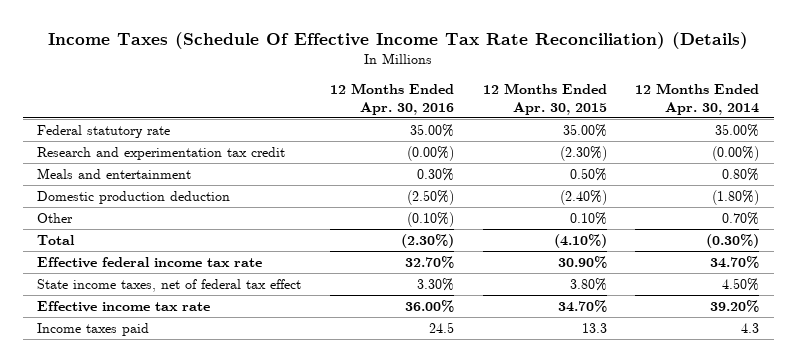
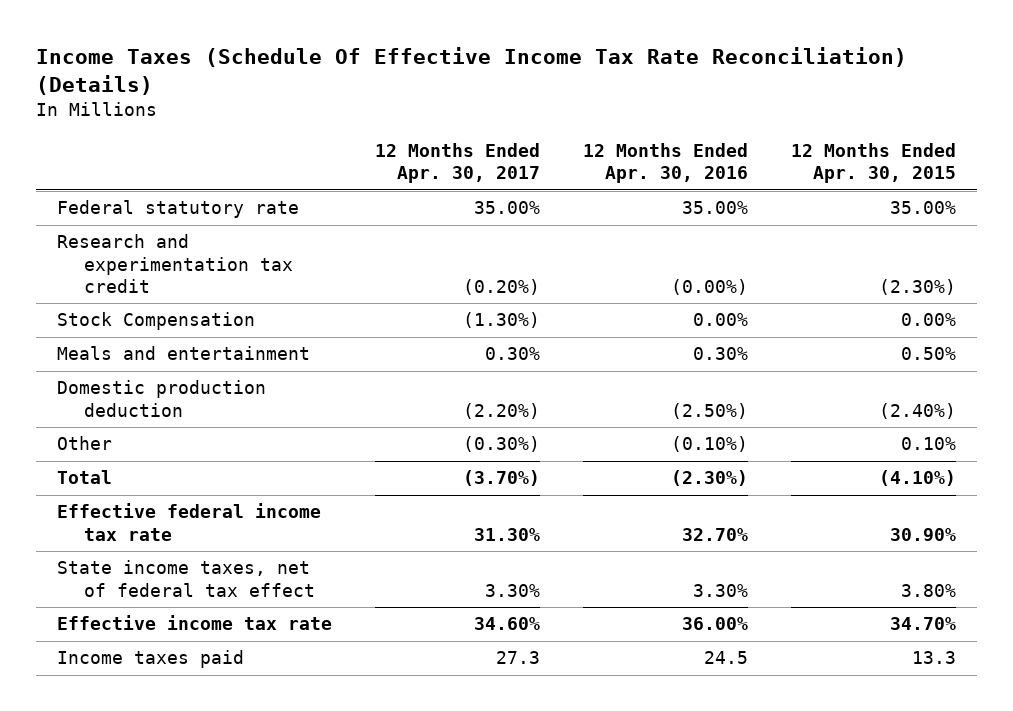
- | 12 Months Ended Apr. 30, 2016 | 12 Months Ended Apr. 30, 2015 | 12 Months Ended Apr. 30, 2014
+ | 12 Months Ended Apr. 30, 2017 | 12 Months Ended Apr. 30, 2016 | 12 Months Ended Apr. 30, 2015
+ Stock Compensation | (1.30%) | 0.00% | 0.00%

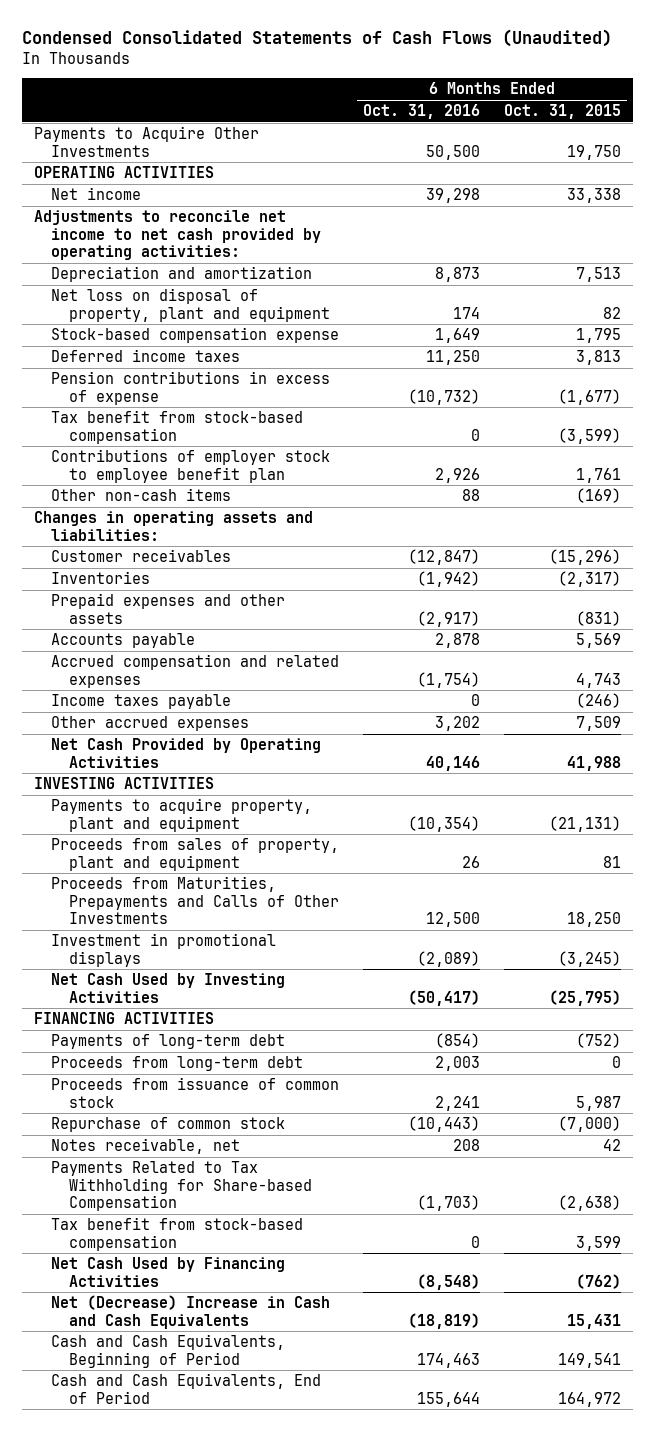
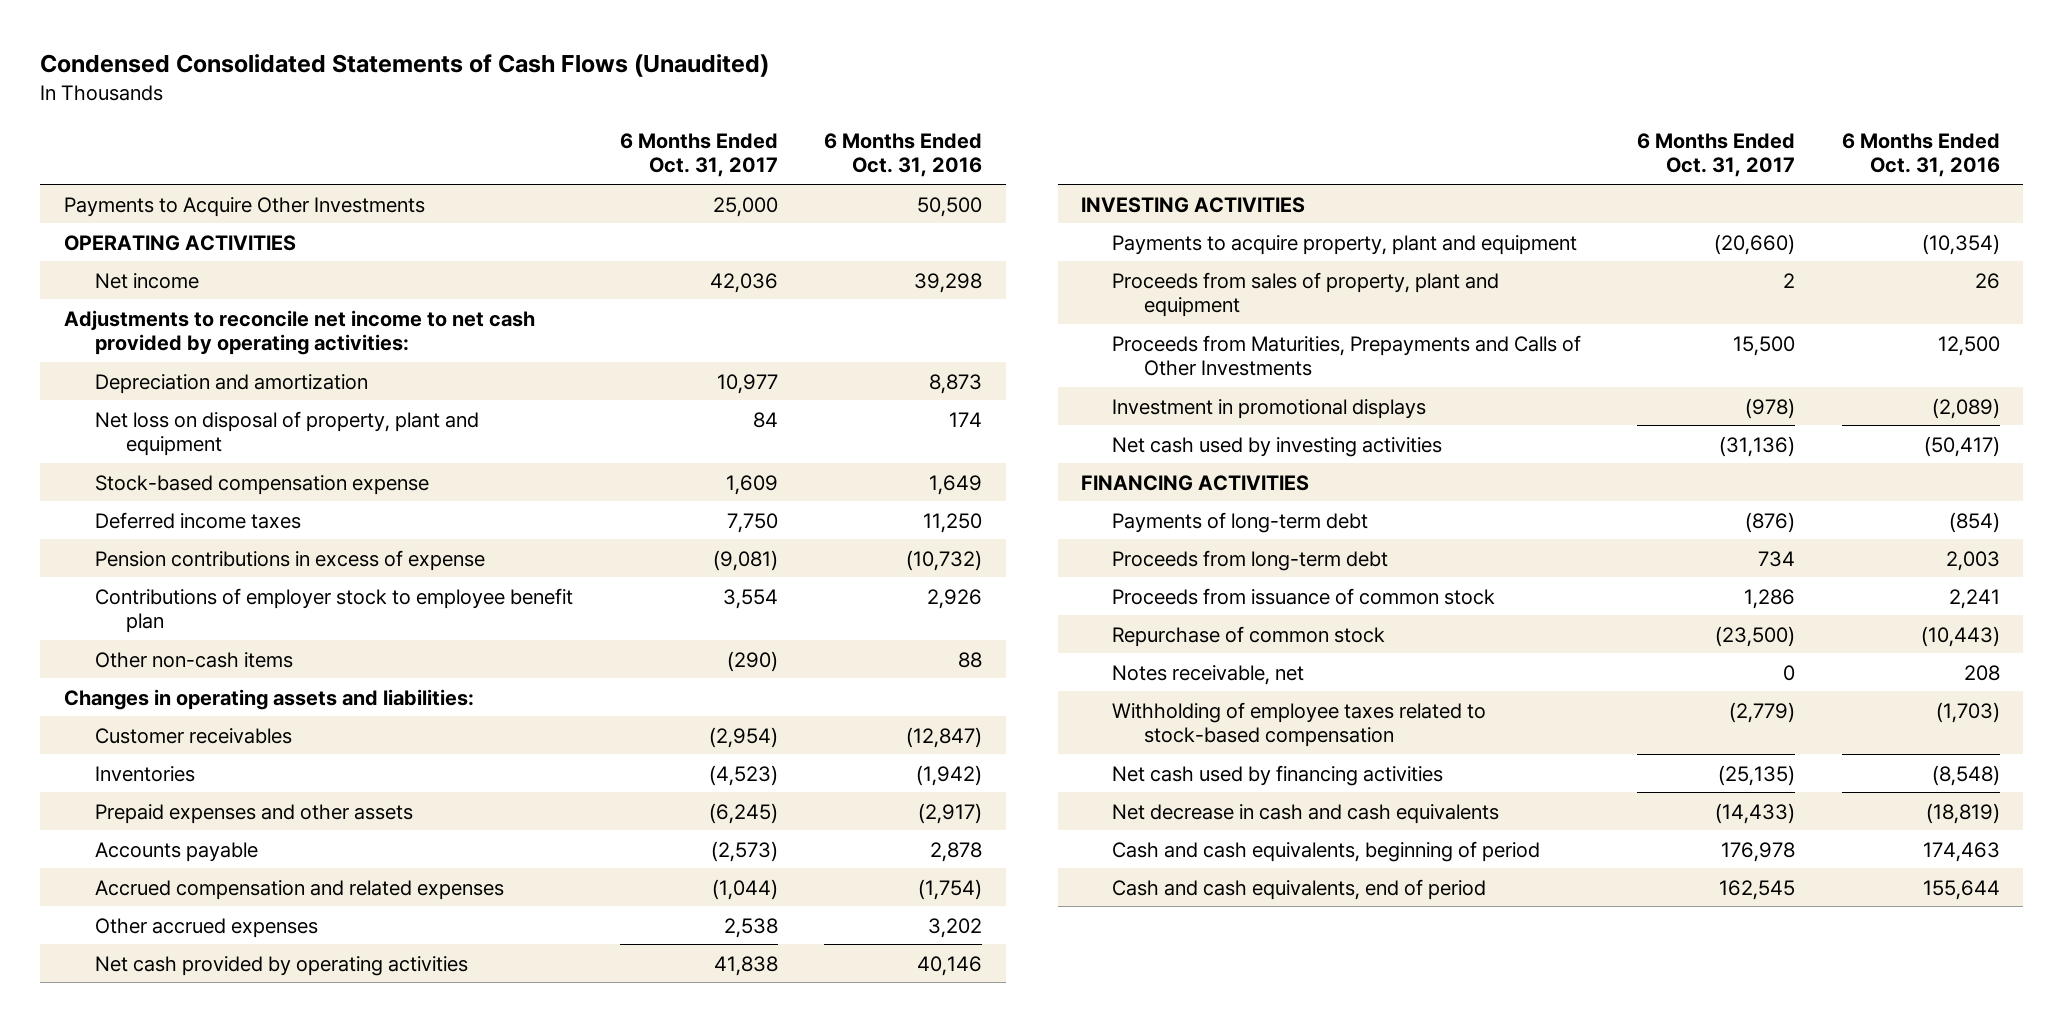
- | 6 Months Ended Oct. 31, 2016 | 6 Months Ended Oct. 31, 2015
+ | 6 Months Ended Oct. 31, 2017 | 6 Months Ended Oct. 31, 2016
- Tax benefit from stock-based compensation | 0 | (3,599)
- Income taxes payable | 0 | (246)
- Net Cash Provided by Operating Activities | 40,146 | 41,988
+ Net cash provided by operating activities | 41,838 | 40,146
- Net Cash Used by Investing Activities | (50,417) | (25,795)
+ Net cash used by investing activities | (31,136) | (50,417)
- Payments Related to Tax Withholding for Share-based Compensation | (1,703) | (2,638)
- Tax benefit from stock-based compensation | 0 | 3,599
- Net Cash Used by Financing Activities | (8,548) | (762)
- Net (Decrease) Increase in Cash and Cash Equivalents | (18,819) | 15,431
- Cash and Cash Equivalents, Beginning of Period | 174,463 | 149,541
- Cash and Cash Equivalents, End of Period | 155,644 | 164,972
+ Withholding of employee taxes related to stock-based compensation | (2,779) | (1,703)
+ Net cash used by financing activities | (25,135) | (8,548)
+ Net decrease in cash and cash equivalents | (14,433) | (18,819)
+ Cash and cash equivalents, beginning of period | 176,978 | 174,463
+ Cash and cash equivalents, end of period | 162,545 | 155,644

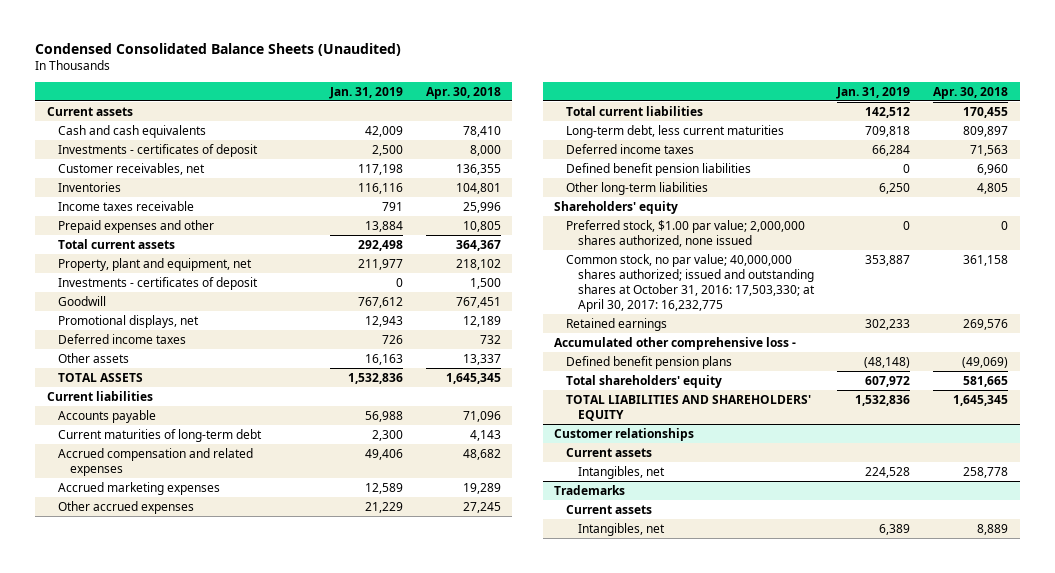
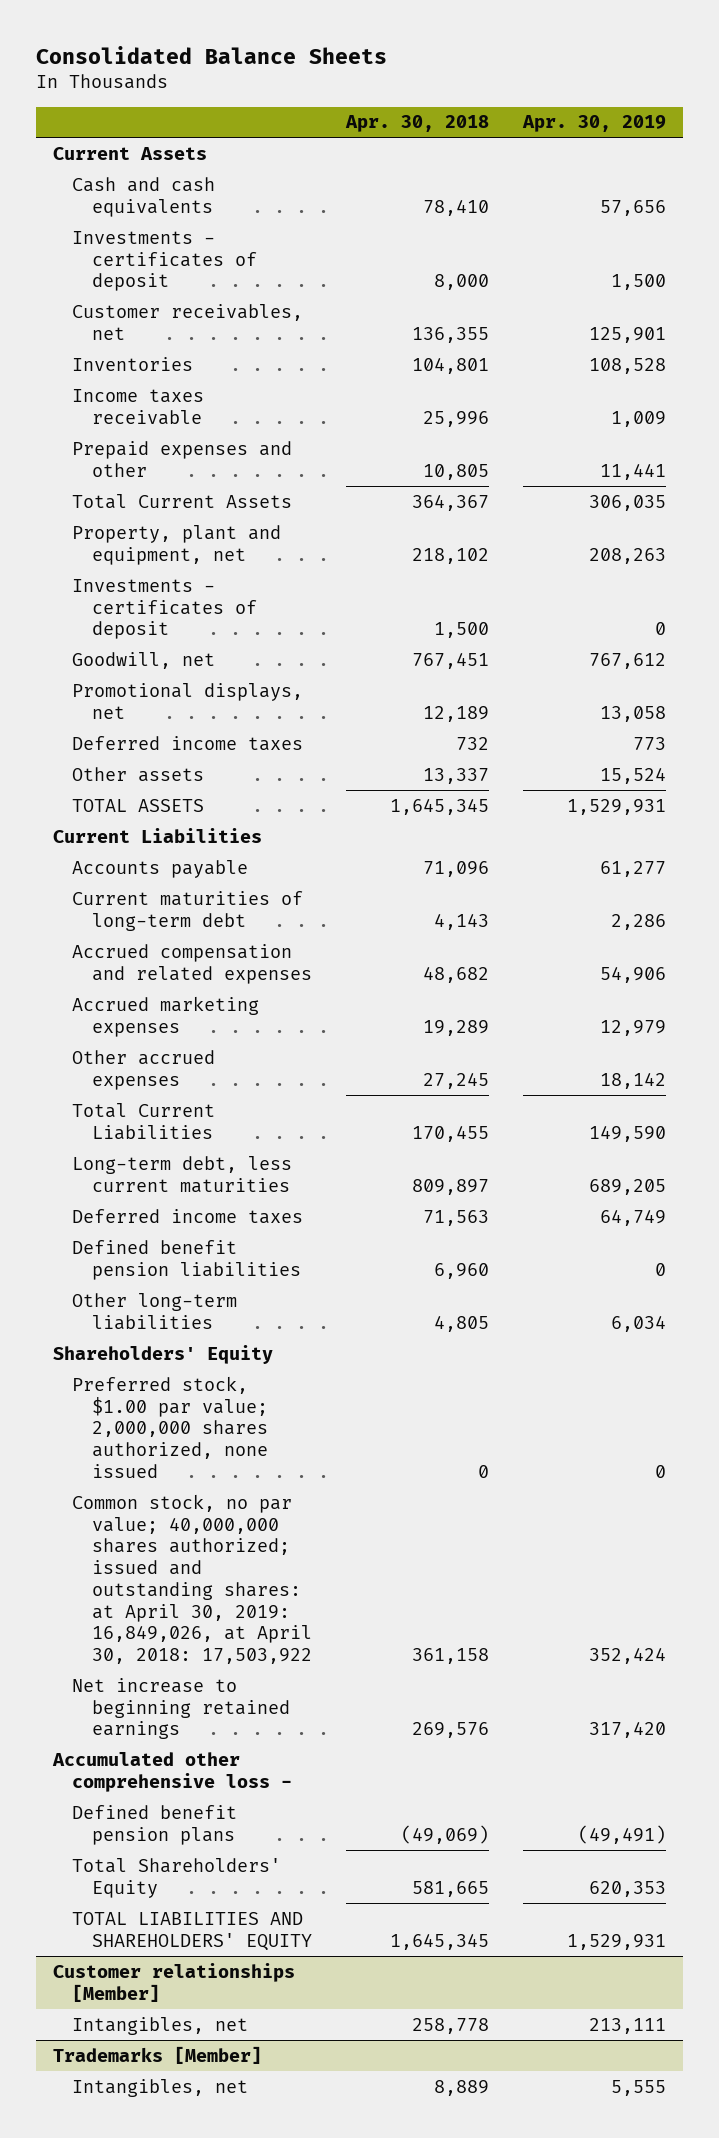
- Condensed Consolidated Balance Sheets (Unaudited)
+ Consolidated Balance Sheets
- | Jan. 31, 2019 | Apr. 30, 2018
+ | Apr. 30, 2018 | Apr. 30, 2019
- Current assets
+ Current Assets
- Total current assets | 292,498 | 364,367
+ Total Current Assets | 364,367 | 306,035
- Goodwill | 767,612 | 767,451
+ Goodwill, net | 767,451 | 767,612
- Current liabilities
+ Current Liabilities
- Total current liabilities | 142,512 | 170,455
+ Total Current Liabilities | 170,455 | 149,590
- Shareholders' equity
+ Shareholders' Equity
- Common stock, no par value; 40,000,000 shares authorized; issued and outstanding shares at October 31, 2016: 17,503,330; at April 30, 2017: 16,232,775 | 353,887 | 361,158
- Retained earnings | 302,233 | 269,576
+ Common stock, no par value; 40,000,000 shares authorized; issued and outstanding shares: at April 30, 2019: 16,849,026, at April 30, 2018: 17,503,922 | 361,158 | 352,424
+ Net increase to beginning retained earnings | 269,576 | 317,420
- Total shareholders' equity | 607,972 | 581,665
+ Total Shareholders' Equity | 581,665 | 620,353
- Customer relationships
- Current assets
+ Customer relationships [Member]
- Trademarks
- Current assets
+ Trademarks [Member]

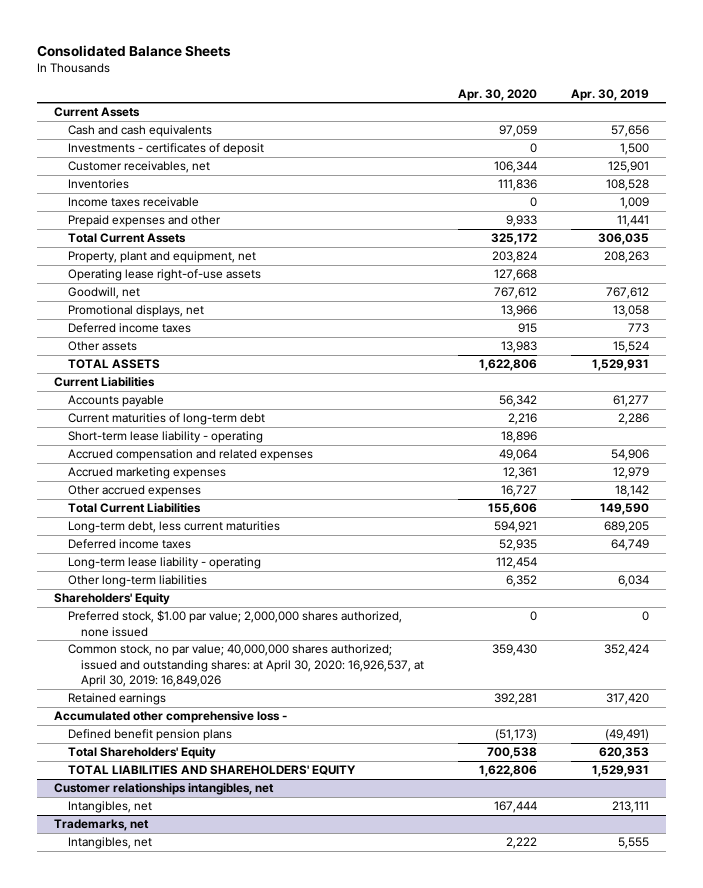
- | Apr. 30, 2018 | Apr. 30, 2019
+ | Apr. 30, 2020 | Apr. 30, 2019
- Investments - certificates of deposit | 1,500 | 0
+ Operating lease right-of-use assets | 127,668 |
+ Short-term lease liability - operating | 18,896 |
- Defined benefit pension liabilities | 6,960 | 0
+ Long-term lease liability - operating | 112,454 |
- Common stock, no par value; 40,000,000 shares authorized; issued and outstanding shares: at April 30, 2019: 16,849,026, at April 30, 2018: 17,503,922 | 361,158 | 352,424
- Net increase to beginning retained earnings | 269,576 | 317,420
+ Common stock, no par value; 40,000,000 shares authorized; issued and outstanding shares: at April 30, 2020: 16,926,537, at April 30, 2019: 16,849,026 | 359,430 | 352,424
+ Retained earnings | 392,281 | 317,420
- Customer relationships [Member]
+ Customer relationships intangibles, net
- Trademarks [Member]
+ Trademarks, net

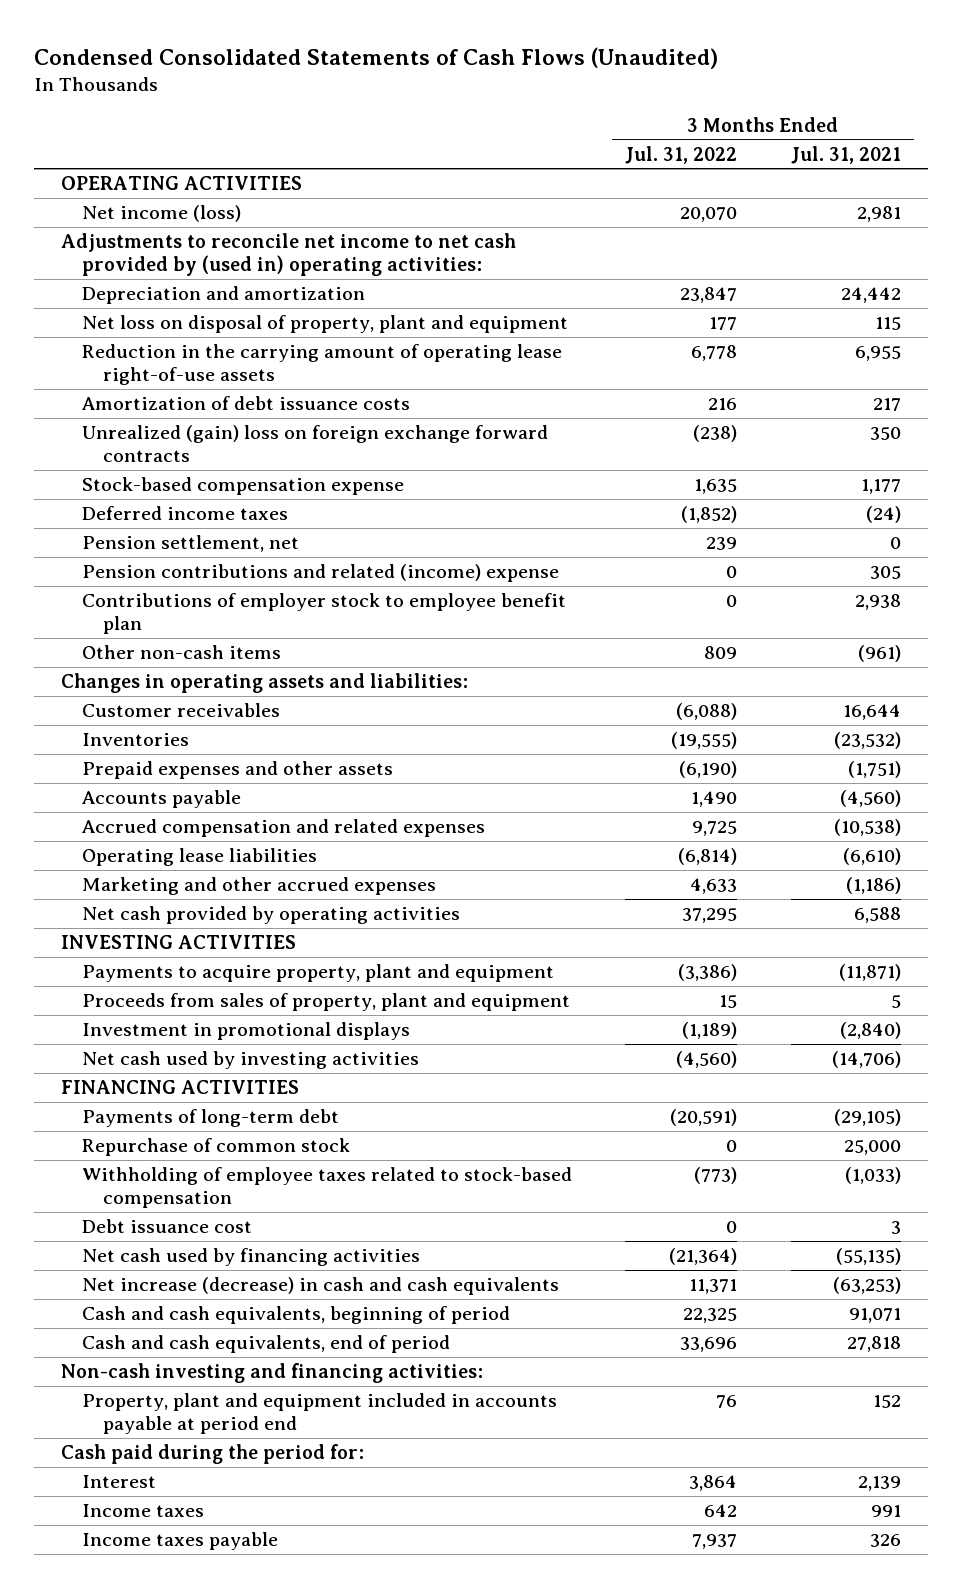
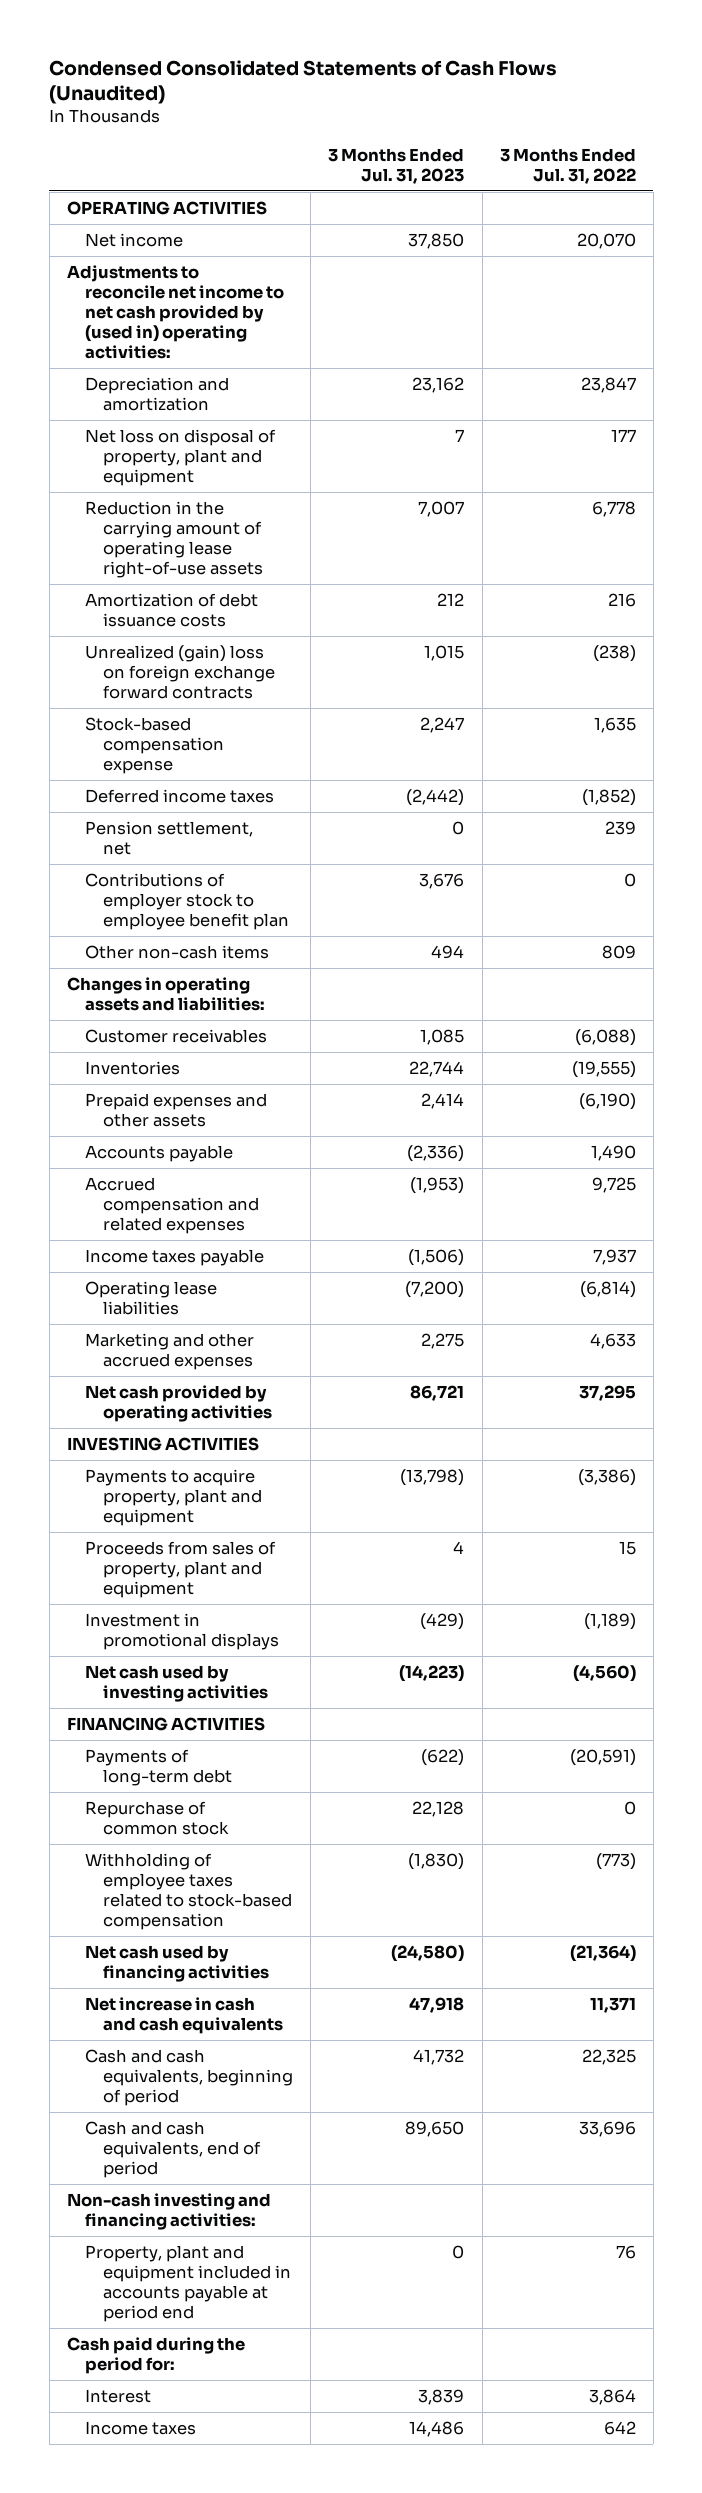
- | 3 Months Ended Jul. 31, 2022 | 3 Months Ended Jul. 31, 2021
+ | 3 Months Ended Jul. 31, 2023 | 3 Months Ended Jul. 31, 2022
- Net income (loss) | 20,070 | 2,981
+ Net income | 37,850 | 20,070
- Pension contributions and related (income) expense | 0 | 305
moved up: Income taxes payable | (1,506) | 7,937
- Debt issuance cost | 0 | 3
- Net increase (decrease) in cash and cash equivalents | 11,371 | (63,253)
+ Net increase in cash and cash equivalents | 47,918 | 11,371

